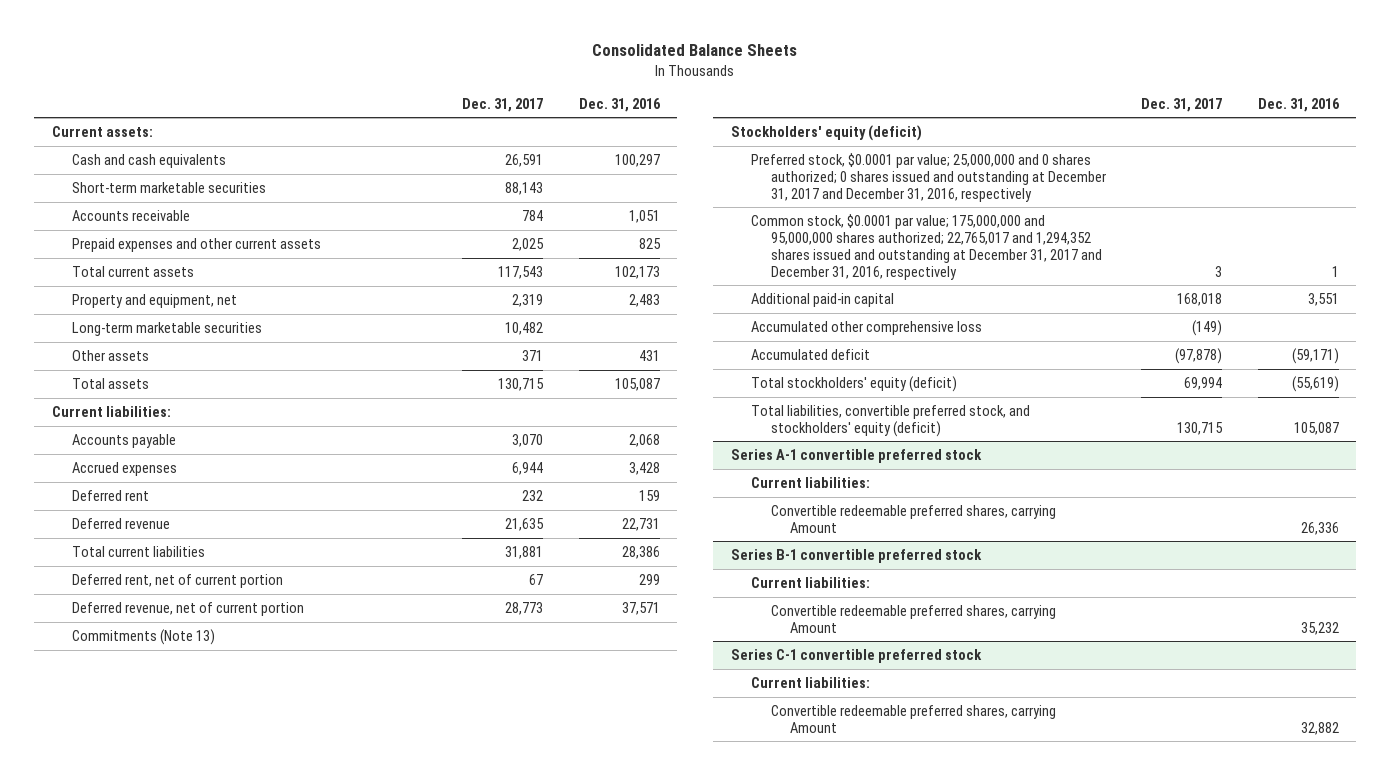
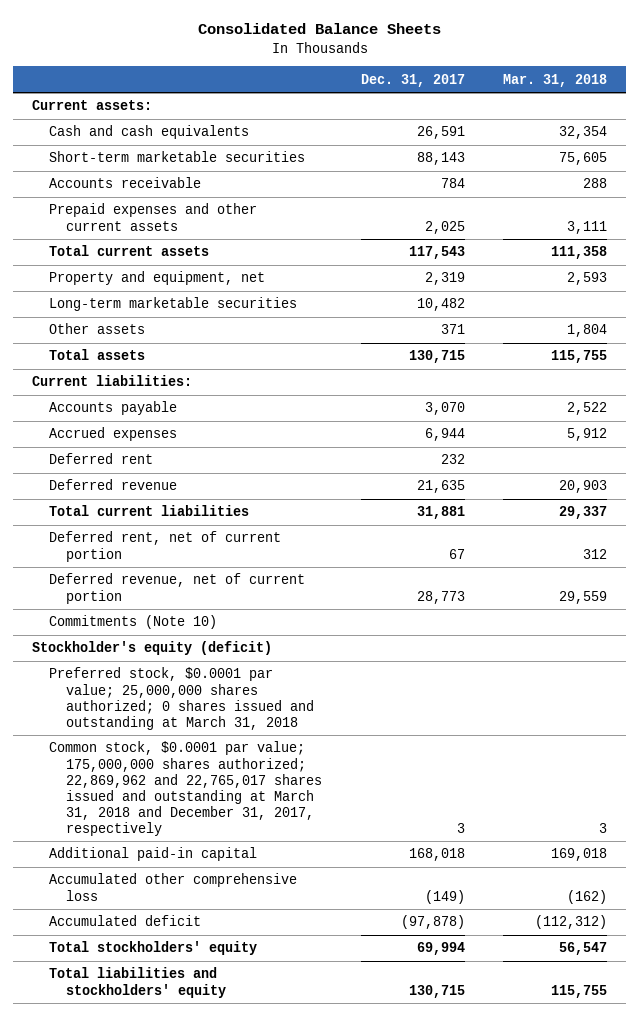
- | Dec. 31, 2017 | Dec. 31, 2016
+ | Dec. 31, 2017 | Mar. 31, 2018
- Commitments (Note 13)
- Stockholders' equity (deficit)
- Preferred stock, $0.0001 par value; 25,000,000 and 0 shares authorized; 0 shares issued and outstanding at December 31, 2017 and December 31, 2016, respectively
- Common stock, $0.0001 par value; 175,000,000 and 95,000,000 shares authorized; 22,765,017 and 1,294,352 shares issued and outstanding at December 31, 2017 and December 31, 2016, respectively | 3 | 1
+ Commitments (Note 10)
+ Stockholder's equity (deficit)
+ Preferred stock, $0.0001 par value; 25,000,000 shares authorized; 0 shares issued and outstanding at March 31, 2018
+ Common stock, $0.0001 par value; 175,000,000 shares authorized; 22,869,962 and 22,765,017 shares issued and outstanding at March 31, 2018 and December 31, 2017, respectively | 3 | 3
- Total stockholders' equity (deficit) | 69,994 | (55,619)
- Total liabilities, convertible preferred stock, and stockholders' equity (deficit) | 130,715 | 105,087
- Series A-1 convertible preferred stock
- Current liabilities:
- Convertible redeemable preferred shares, carrying Amount | | 26,336
- Series B-1 convertible preferred stock
- Current liabilities:
- Convertible redeemable preferred shares, carrying Amount | | 35,232
- Series C-1 convertible preferred stock
- Current liabilities:
- Convertible redeemable preferred shares, carrying Amount | | 32,882
+ Total stockholders' equity | 69,994 | 56,547
+ Total liabilities and stockholders' equity | 130,715 | 115,755

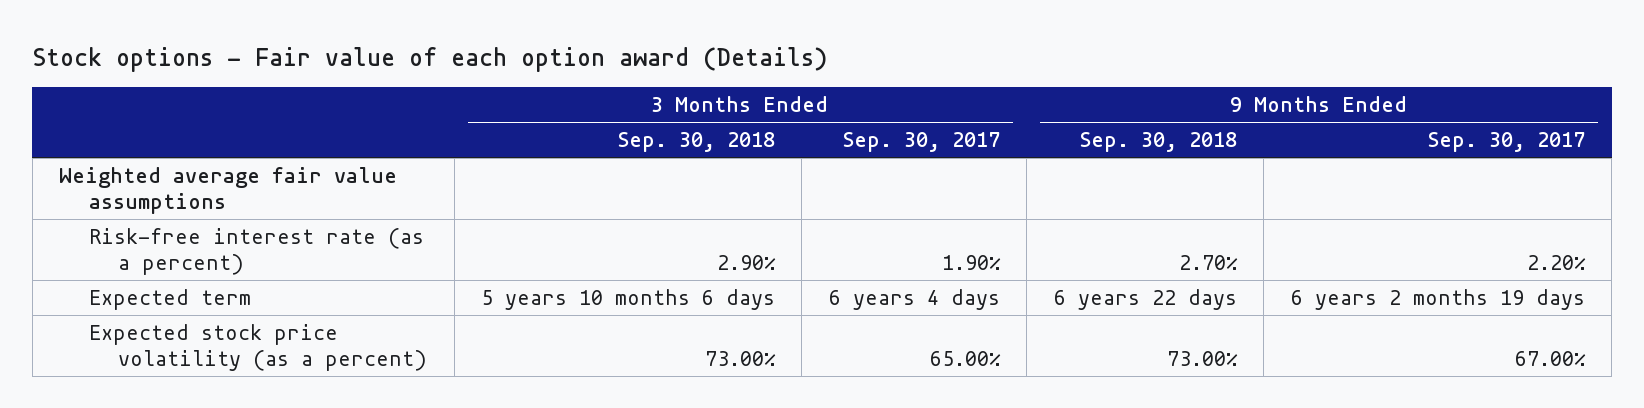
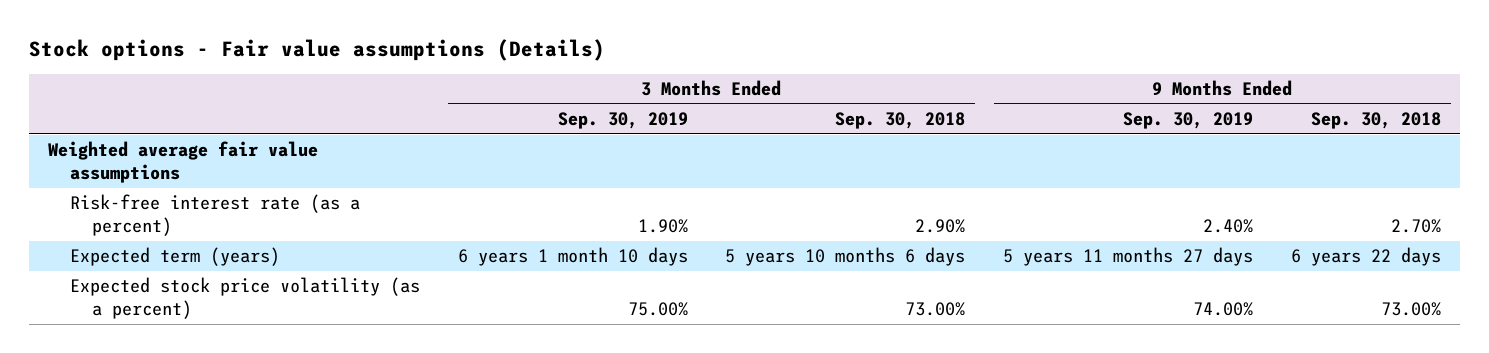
- Stock options - Fair value of each option award (Details)
+ Stock options - Fair value assumptions (Details)
- | 3 Months Ended Sep. 30, 2018 | 3 Months Ended Sep. 30, 2017 | 9 Months Ended Sep. 30, 2018 | 9 Months Ended Sep. 30, 2017
+ | 3 Months Ended Sep. 30, 2019 | 3 Months Ended Sep. 30, 2018 | 9 Months Ended Sep. 30, 2019 | 9 Months Ended Sep. 30, 2018
- Expected term | 5 years 10 months 6 days | 6 years 4 days | 6 years 22 days | 6 years 2 months 19 days
+ Expected term (years) | 6 years 1 month 10 days | 5 years 10 months 6 days | 5 years 11 months 27 days | 6 years 22 days

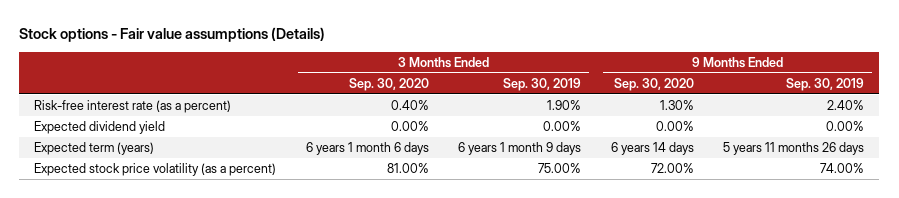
- | 3 Months Ended Sep. 30, 2019 | 3 Months Ended Sep. 30, 2018 | 9 Months Ended Sep. 30, 2019 | 9 Months Ended Sep. 30, 2018
+ | 3 Months Ended Sep. 30, 2020 | 3 Months Ended Sep. 30, 2019 | 9 Months Ended Sep. 30, 2020 | 9 Months Ended Sep. 30, 2019
- Weighted average fair value assumptions
- Expected term (years) | 6 years 1 month 10 days | 5 years 10 months 6 days | 5 years 11 months 27 days | 6 years 22 days
+ Expected dividend yield | 0.00% | 0.00% | 0.00% | 0.00%
+ Expected term (years) | 6 years 1 month 6 days | 6 years 1 month 9 days | 6 years 14 days | 5 years 11 months 26 days

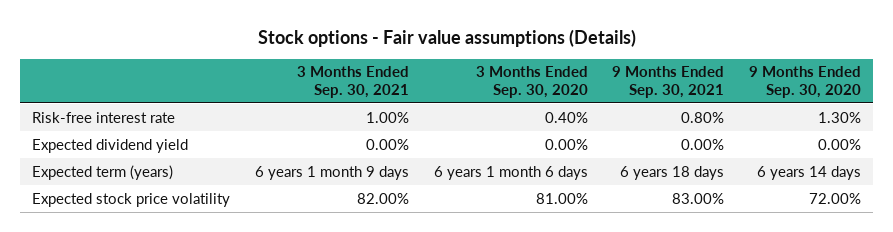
- | 3 Months Ended Sep. 30, 2020 | 3 Months Ended Sep. 30, 2019 | 9 Months Ended Sep. 30, 2020 | 9 Months Ended Sep. 30, 2019
+ | 3 Months Ended Sep. 30, 2021 | 3 Months Ended Sep. 30, 2020 | 9 Months Ended Sep. 30, 2021 | 9 Months Ended Sep. 30, 2020
- Risk-free interest rate (as a percent) | 0.40% | 1.90% | 1.30% | 2.40%
+ Risk-free interest rate | 1.00% | 0.40% | 0.80% | 1.30%
- Expected stock price volatility (as a percent) | 81.00% | 75.00% | 72.00% | 74.00%
+ Expected stock price volatility | 82.00% | 81.00% | 83.00% | 72.00%

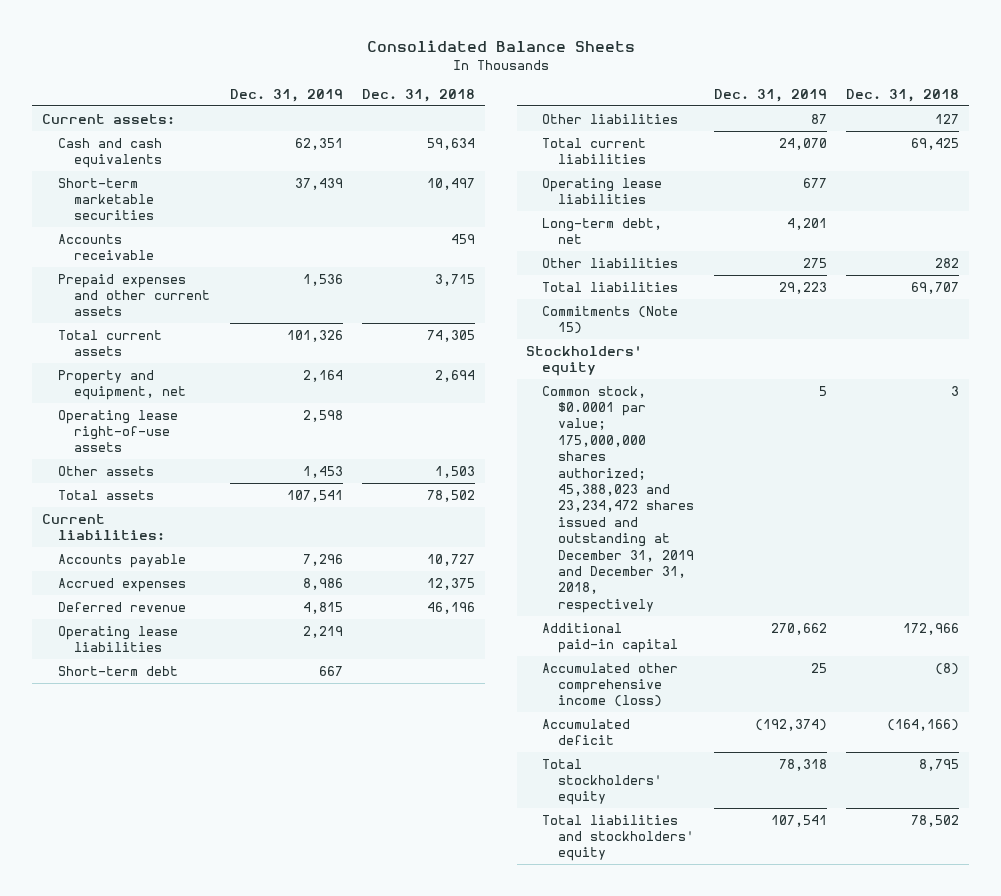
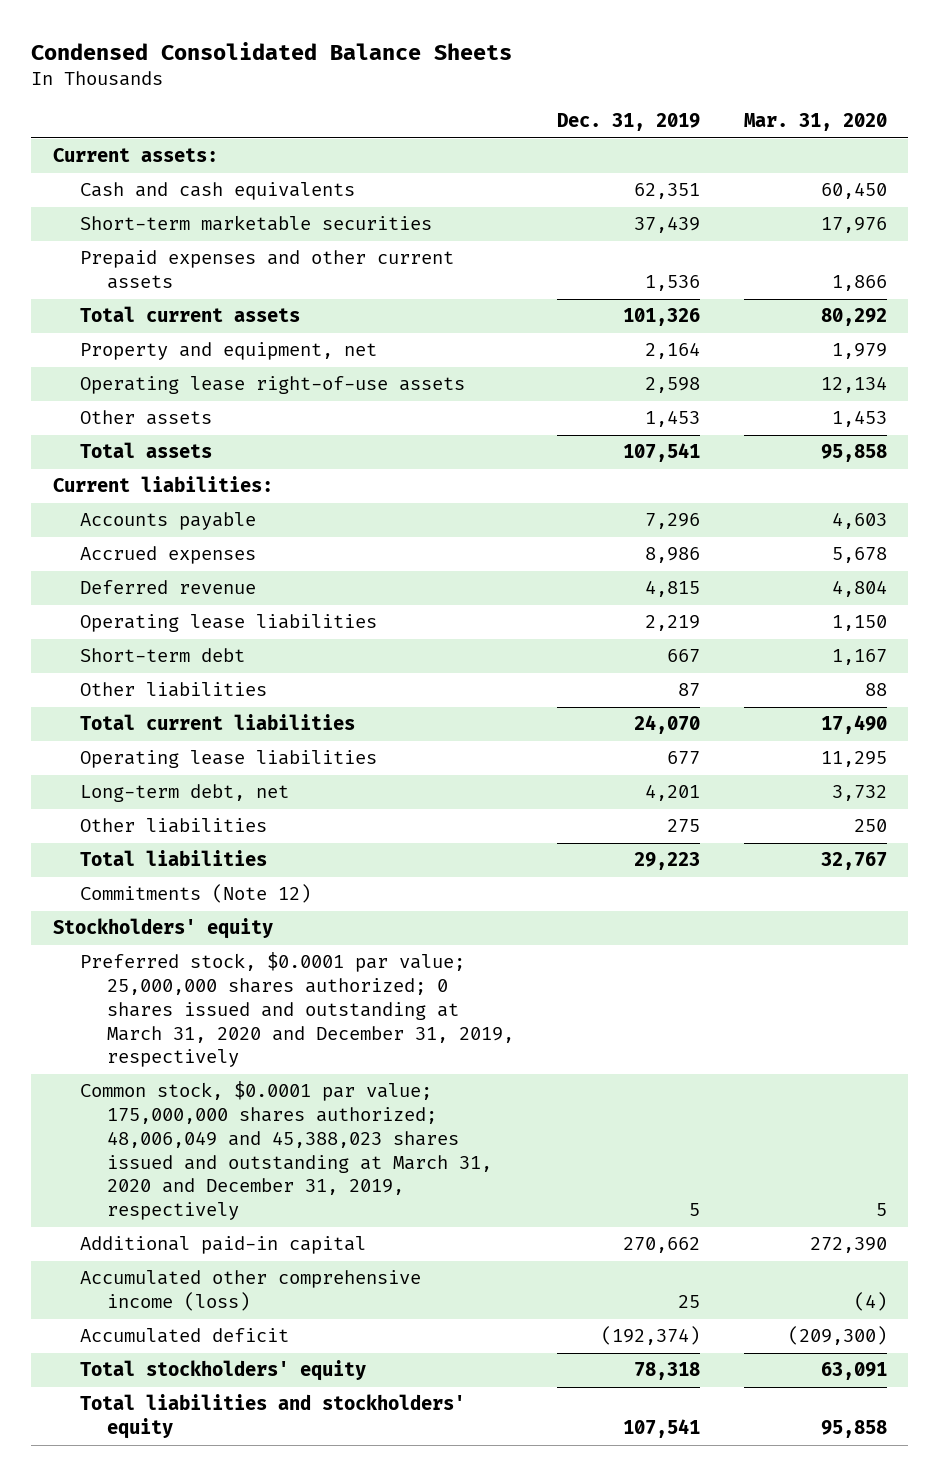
- Consolidated Balance Sheets
+ Condensed Consolidated Balance Sheets
- | Dec. 31, 2019 | Dec. 31, 2018
+ | Dec. 31, 2019 | Mar. 31, 2020
- Accounts receivable | | 459
- Commitments (Note 15)
+ Commitments (Note 12)
- Common stock, $0.0001 par value; 175,000,000 shares authorized; 45,388,023 and 23,234,472 shares issued and outstanding at December 31, 2019 and December 31, 2018, respectively | 5 | 3
+ Preferred stock, $0.0001 par value; 25,000,000 shares authorized; 0 shares issued and outstanding at March 31, 2020 and December 31, 2019, respectively
+ Common stock, $0.0001 par value; 175,000,000 shares authorized; 48,006,049 and 45,388,023 shares issued and outstanding at March 31, 2020 and December 31, 2019, respectively | 5 | 5

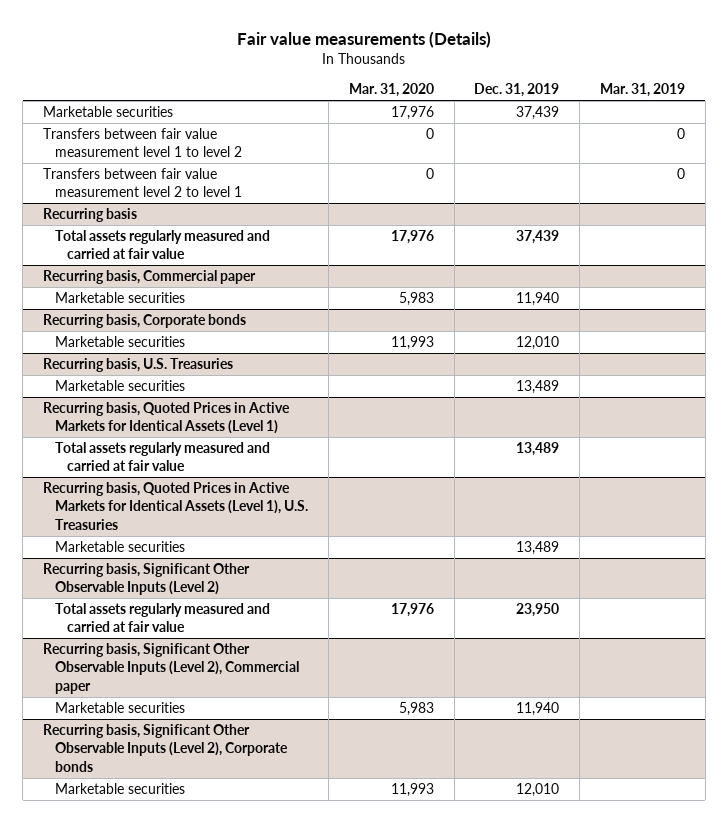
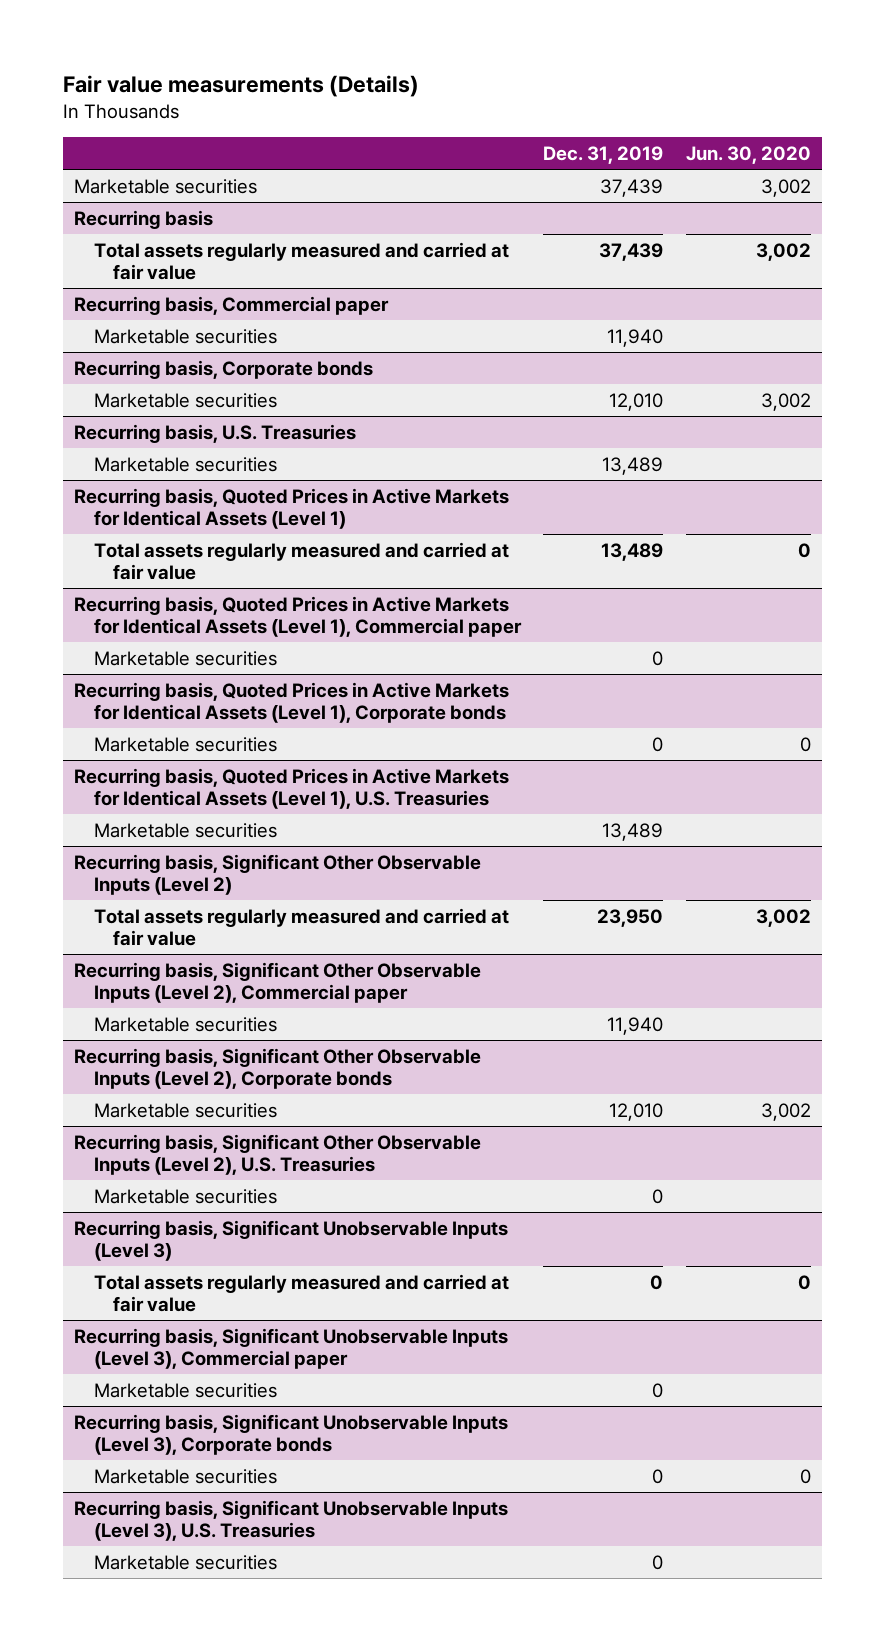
- | Mar. 31, 2020 | Dec. 31, 2019 | Mar. 31, 2019
+ | Dec. 31, 2019 | Jun. 30, 2020
- Transfers between fair value measurement level 1 to level 2 | 0 | | 0
- Transfers between fair value measurement level 2 to level 1 | 0 | | 0
+ Recurring basis, Quoted Prices in Active Markets for Identical Assets (Level 1), Commercial paper
+ Marketable securities | 0 |
+ Recurring basis, Quoted Prices in Active Markets for Identical Assets (Level 1), Corporate bonds
+ Marketable securities | 0 | 0
+ Recurring basis, Significant Other Observable Inputs (Level 2), U.S. Treasuries
+ Marketable securities | 0 |
+ Recurring basis, Significant Unobservable Inputs (Level 3)
+ Total assets regularly measured and carried at fair value | 0 | 0
+ Recurring basis, Significant Unobservable Inputs (Level 3), Commercial paper
+ Marketable securities | 0 |
+ Recurring basis, Significant Unobservable Inputs (Level 3), Corporate bonds
+ Marketable securities | 0 | 0
+ Recurring basis, Significant Unobservable Inputs (Level 3), U.S. Treasuries
+ Marketable securities | 0 |

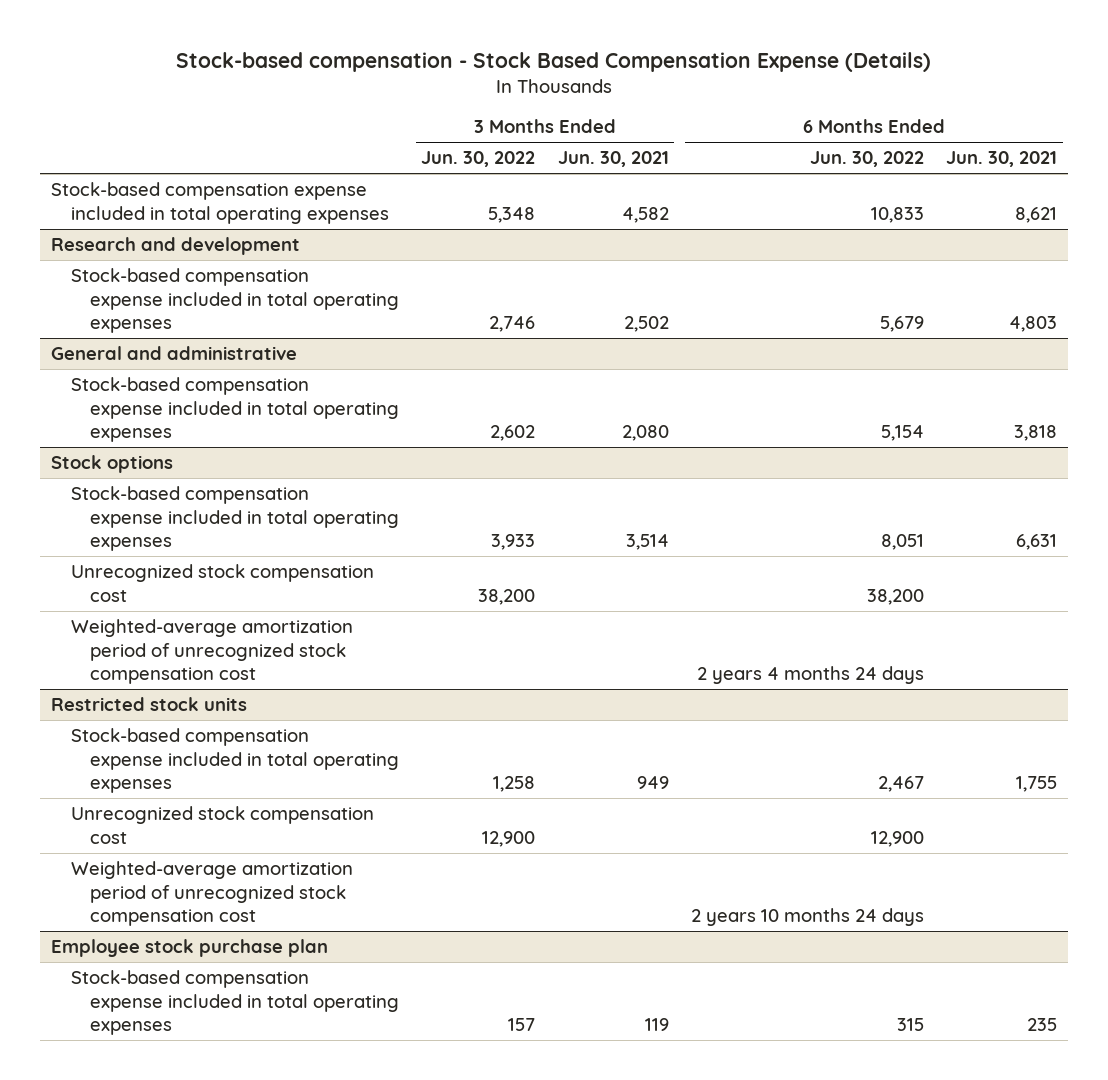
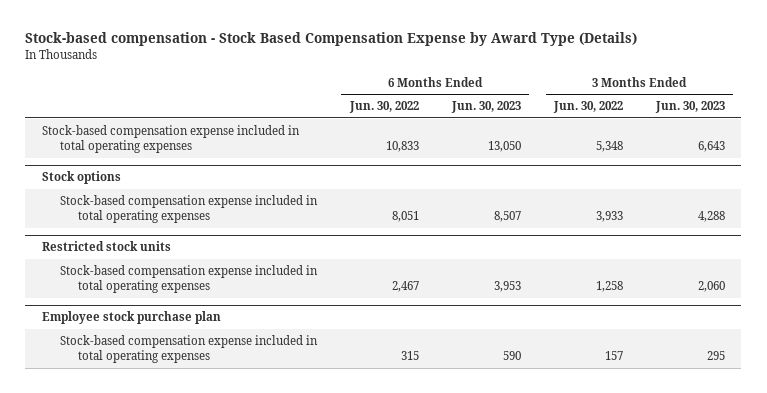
- Stock-based compensation - Stock Based Compensation Expense (Details)
+ Stock-based compensation - Stock Based Compensation Expense by Award Type (Details)
- | 3 Months Ended Jun. 30, 2022 | 3 Months Ended Jun. 30, 2021 | 6 Months Ended Jun. 30, 2022 | 6 Months Ended Jun. 30, 2021
+ | 6 Months Ended Jun. 30, 2022 | 6 Months Ended Jun. 30, 2023 | 3 Months Ended Jun. 30, 2022 | 3 Months Ended Jun. 30, 2023
- Research and development
- Stock-based compensation expense included in total operating expenses | 2,746 | 2,502 | 5,679 | 4,803
- General and administrative
- Stock-based compensation expense included in total operating expenses | 2,602 | 2,080 | 5,154 | 3,818
@ Stock options
- Unrecognized stock compensation cost | 38,200 | | 38,200 |
- Weighted-average amortization period of unrecognized stock compensation cost | | | 2 years 4 months 24 days |
@ Restricted stock units
- Unrecognized stock compensation cost | 12,900 | | 12,900 |
- Weighted-average amortization period of unrecognized stock compensation cost | | | 2 years 10 months 24 days |

